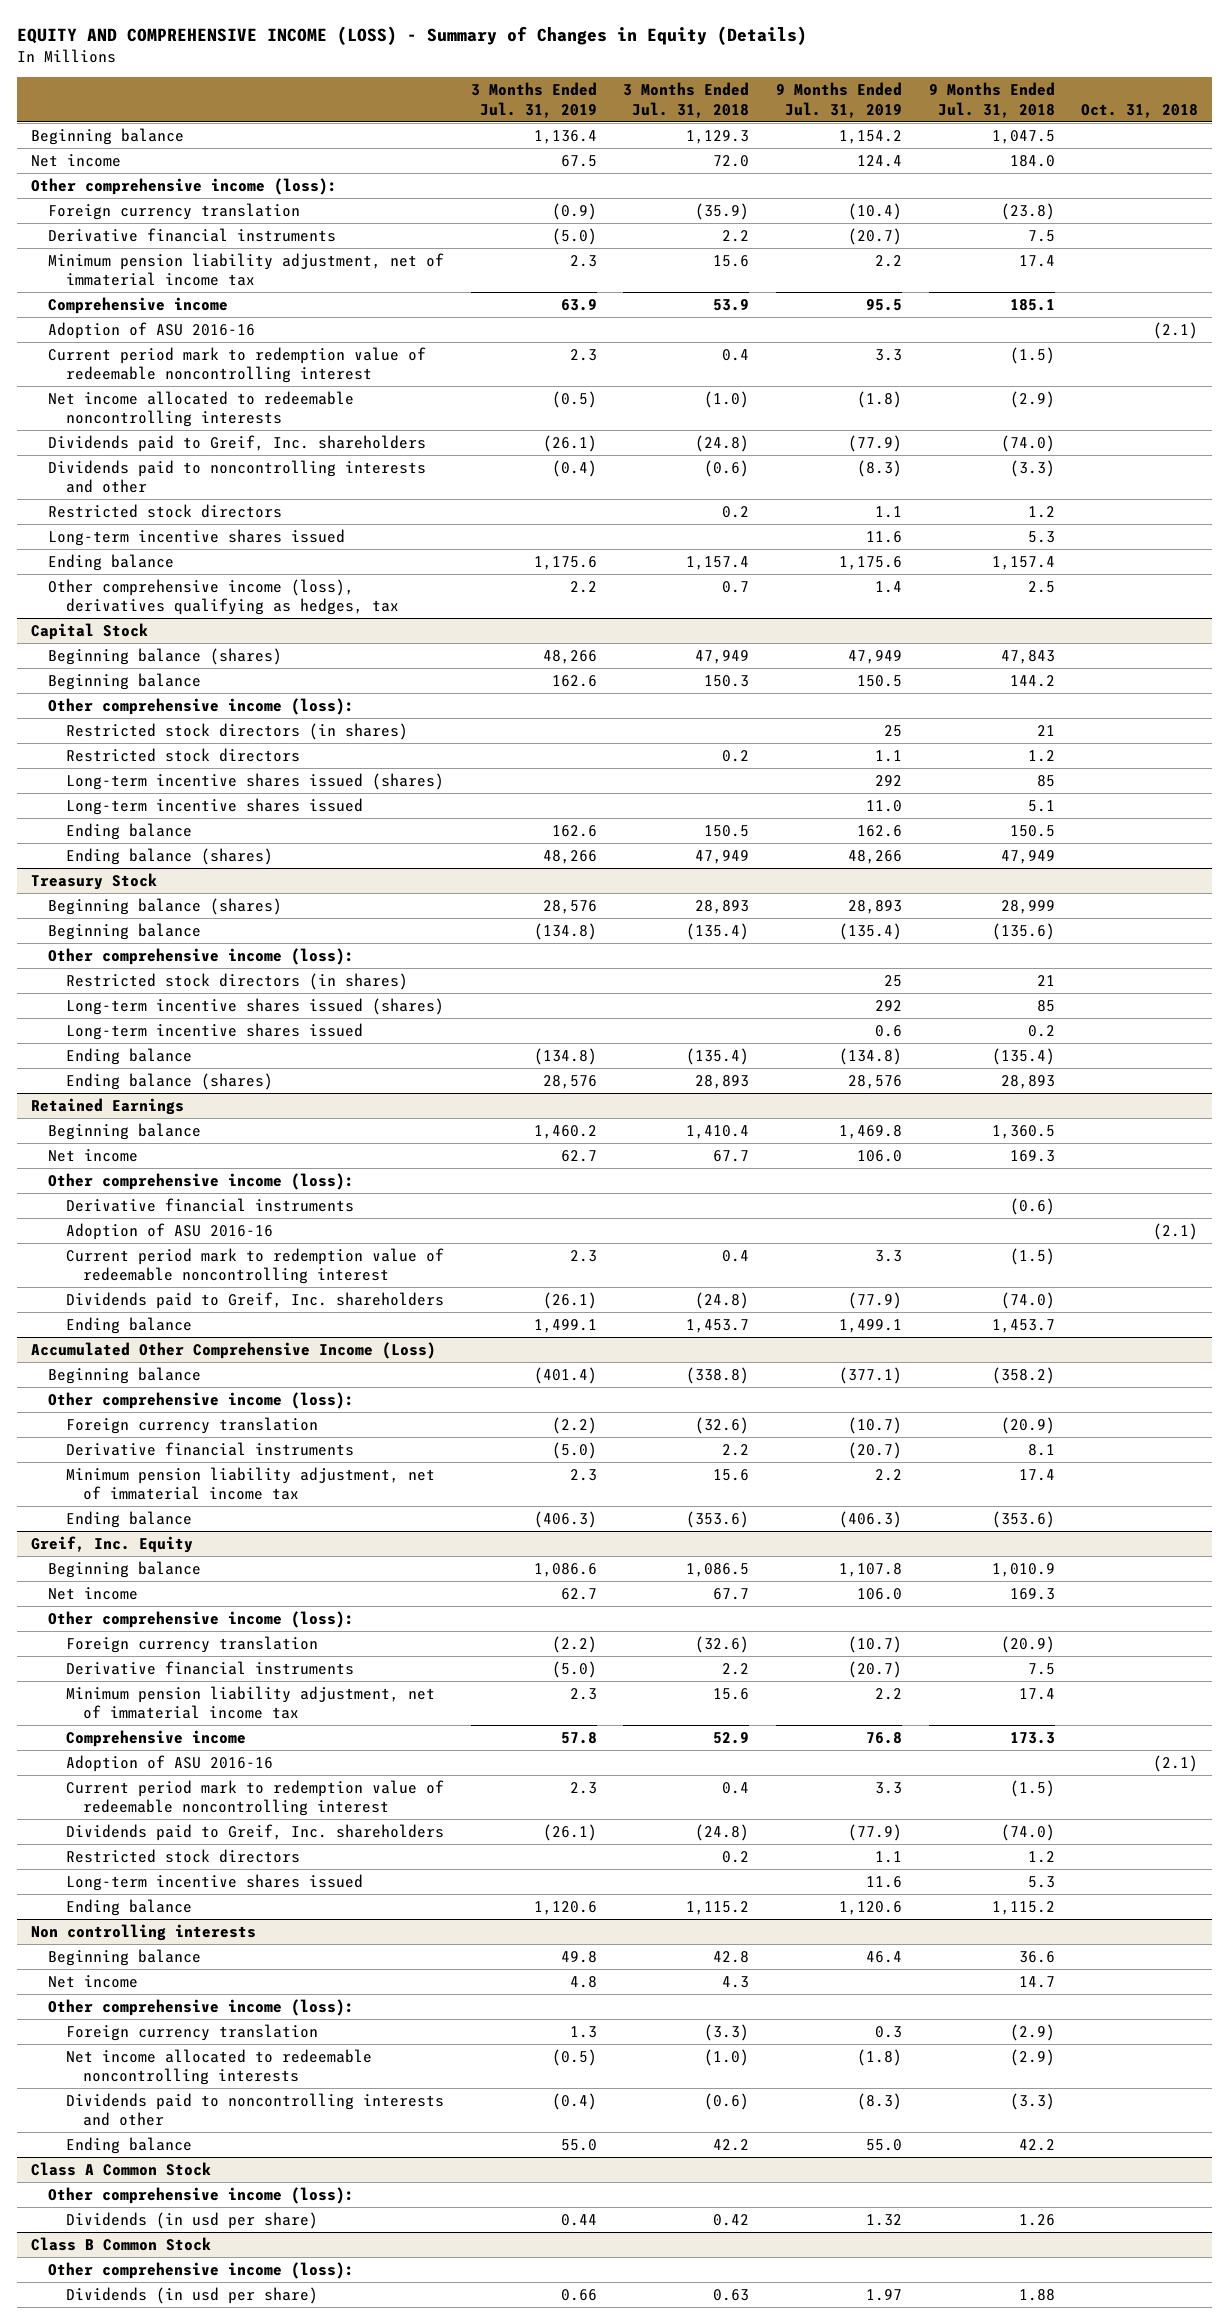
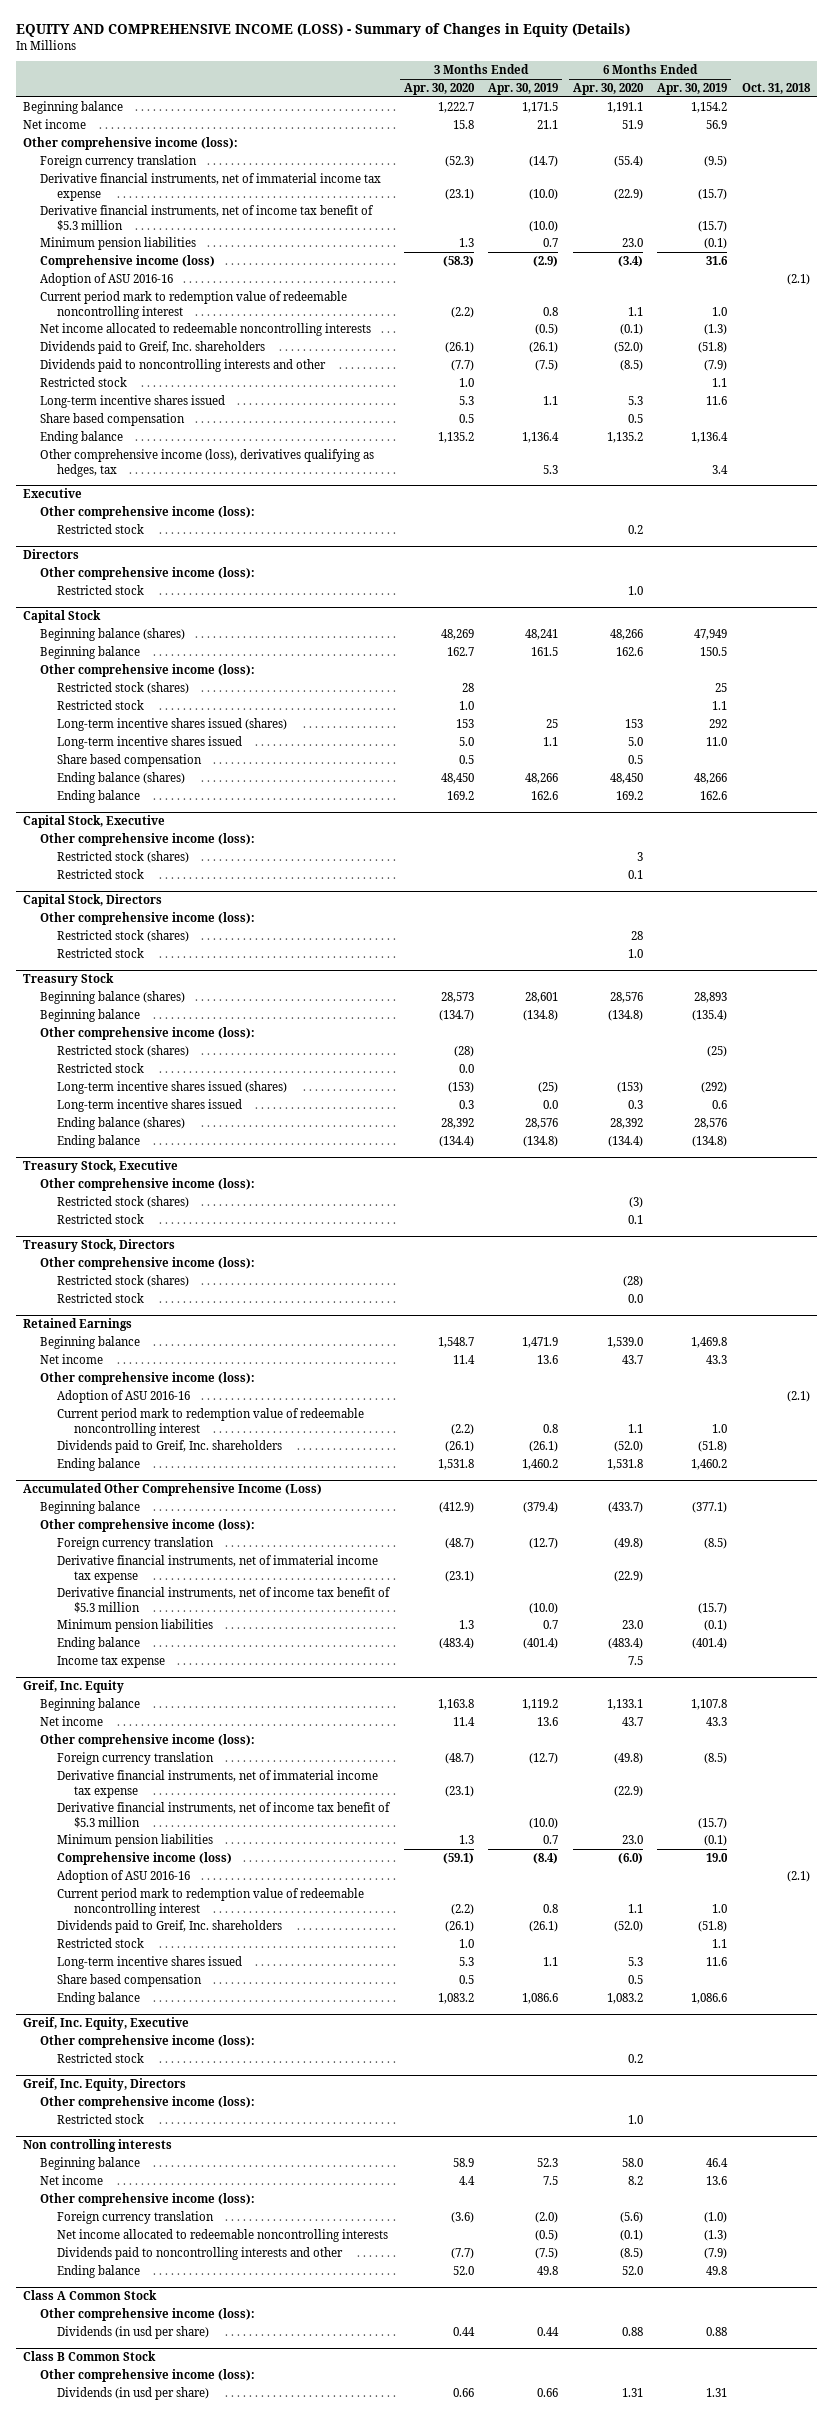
- | 3 Months Ended Jul. 31, 2019 | 3 Months Ended Jul. 31, 2018 | 9 Months Ended Jul. 31, 2019 | 9 Months Ended Jul. 31, 2018 | Oct. 31, 2018
+ | 3 Months Ended Apr. 30, 2020 | 3 Months Ended Apr. 30, 2019 | 6 Months Ended Apr. 30, 2020 | 6 Months Ended Apr. 30, 2019 | Oct. 31, 2018
- Derivative financial instruments | (5.0) | 2.2 | (20.7) | 7.5 |
- Minimum pension liability adjustment, net of immaterial income tax | 2.3 | 15.6 | 2.2 | 17.4 |
- Comprehensive income | 63.9 | 53.9 | 95.5 | 185.1 |
+ Derivative financial instruments, net of immaterial income tax expense | (23.1) | (10.0) | (22.9) | (15.7) |
+ Derivative financial instruments, net of income tax benefit of $5.3 million | | (10.0) | | (15.7) |
+ Minimum pension liabilities | 1.3 | 0.7 | 23.0 | (0.1) |
+ Comprehensive income (loss) | (58.3) | (2.9) | (3.4) | 31.6 |
- Restricted stock directors | | 0.2 | 1.1 | 1.2 |
+ Restricted stock | 1.0 | | | 1.1 |
+ Share based compensation | 0.5 | | 0.5 | |
+ Executive
+ Other comprehensive income (loss):
+ Restricted stock | | | 0.2 | |
+ Directors
+ Other comprehensive income (loss):
+ Restricted stock | | | 1.0 | |
@ Capital Stock
- Restricted stock directors (in shares) | | | 25 | 21 |
- Restricted stock directors | | 0.2 | 1.1 | 1.2 |
+ Restricted stock (shares) | 28 | | | 25 |
+ Restricted stock | 1.0 | | | 1.1 |
+ Share based compensation | 0.5 | | 0.5 | |
moved down: Ending balance | 169.2 | 162.6 | 169.2 | 162.6 |
+ Capital Stock, Executive
+ Other comprehensive income (loss):
+ Restricted stock (shares) | | | 3 | |
+ Restricted stock | | | 0.1 | |
+ Capital Stock, Directors
+ Other comprehensive income (loss):
+ Restricted stock (shares) | | | 28 | |
+ Restricted stock | | | 1.0 | |
@ Treasury Stock
- Restricted stock directors (in shares) | | | 25 | 21 |
+ Restricted stock (shares) | (28) | | | (25) |
+ Restricted stock | 0.0 | | | |
moved down: Ending balance | (134.4) | (134.8) | (134.4) | (134.8) |
+ Treasury Stock, Executive
+ Other comprehensive income (loss):
+ Restricted stock (shares) | | | (3) | |
+ Restricted stock | | | 0.1 | |
+ Treasury Stock, Directors
+ Other comprehensive income (loss):
+ Restricted stock (shares) | | | (28) | |
+ Restricted stock | | | 0.0 | |
@ Retained Earnings
- Derivative financial instruments | | | | (0.6) |
@ Accumulated Other Comprehensive Income (Loss)
- Derivative financial instruments | (5.0) | 2.2 | (20.7) | 8.1 |
- Minimum pension liability adjustment, net of immaterial income tax | 2.3 | 15.6 | 2.2 | 17.4 |
+ Derivative financial instruments, net of immaterial income tax expense | (23.1) | | (22.9) | |
+ Derivative financial instruments, net of income tax benefit of $5.3 million | | (10.0) | | (15.7) |
+ Minimum pension liabilities | 1.3 | 0.7 | 23.0 | (0.1) |
+ Income tax expense | | | 7.5 | |
@ Greif, Inc. Equity
- Derivative financial instruments | (5.0) | 2.2 | (20.7) | 7.5 |
- Minimum pension liability adjustment, net of immaterial income tax | 2.3 | 15.6 | 2.2 | 17.4 |
- Comprehensive income | 57.8 | 52.9 | 76.8 | 173.3 |
+ Derivative financial instruments, net of immaterial income tax expense | (23.1) | | (22.9) | |
+ Derivative financial instruments, net of income tax benefit of $5.3 million | | (10.0) | | (15.7) |
+ Minimum pension liabilities | 1.3 | 0.7 | 23.0 | (0.1) |
+ Comprehensive income (loss) | (59.1) | (8.4) | (6.0) | 19.0 |
- Restricted stock directors | | 0.2 | 1.1 | 1.2 |
+ Restricted stock | 1.0 | | | 1.1 |
+ Share based compensation | 0.5 | | 0.5 | |
+ Greif, Inc. Equity, Executive
+ Other comprehensive income (loss):
+ Restricted stock | | | 0.2 | |
+ Greif, Inc. Equity, Directors
+ Other comprehensive income (loss):
+ Restricted stock | | | 1.0 | |

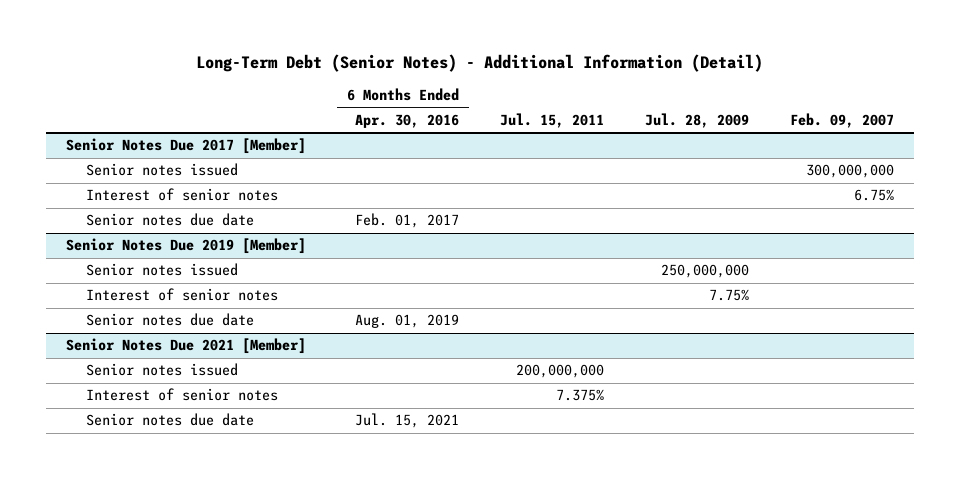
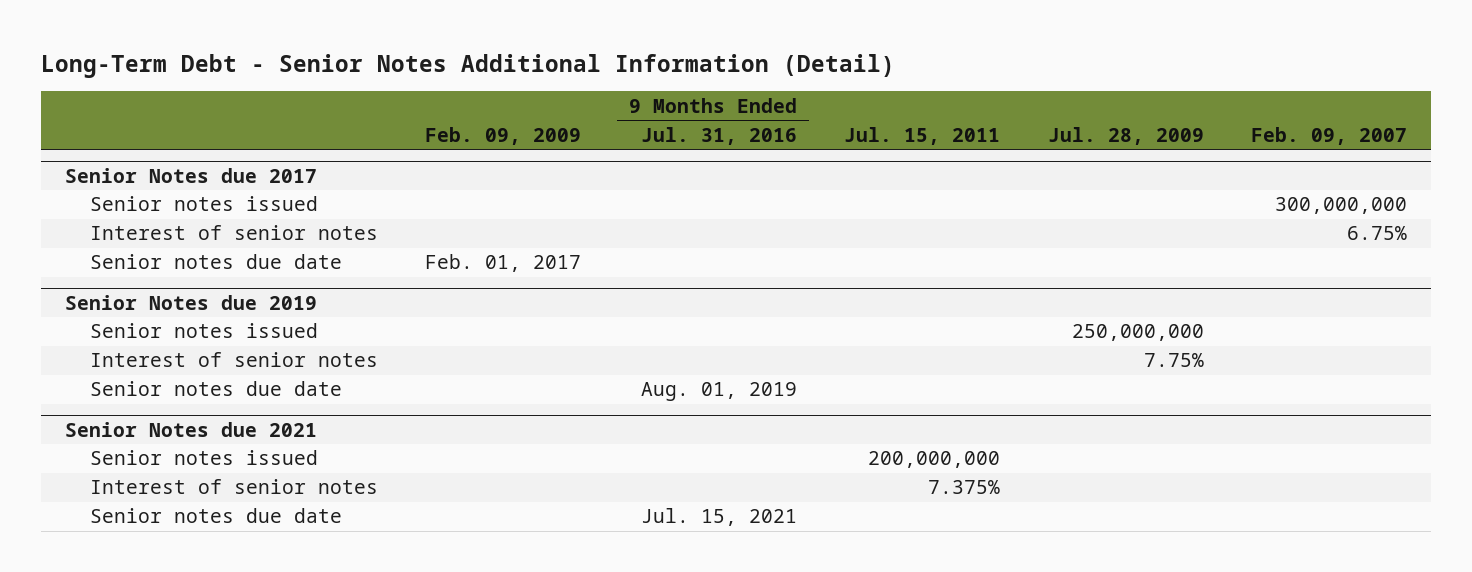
- Long-Term Debt (Senior Notes) - Additional Information (Detail)
+ Long-Term Debt - Senior Notes Additional Information (Detail)
- | 6 Months Ended Apr. 30, 2016 | Jul. 15, 2011 | Jul. 28, 2009 | Feb. 09, 2007
+ | Feb. 09, 2009 | 9 Months Ended Jul. 31, 2016 | Jul. 15, 2011 | Jul. 28, 2009 | Feb. 09, 2007
- Senior Notes Due 2017 [Member]
+ Senior Notes due 2017
- Senior Notes Due 2019 [Member]
+ Senior Notes due 2019
- Senior Notes Due 2021 [Member]
+ Senior Notes due 2021

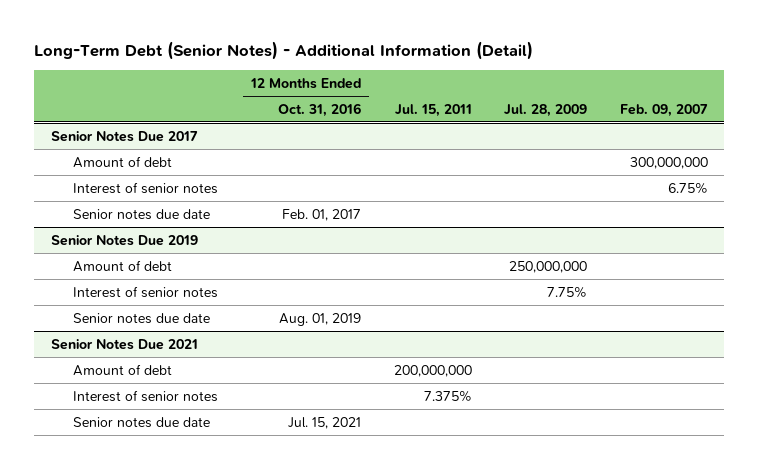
- Long-Term Debt - Senior Notes Additional Information (Detail)
+ Long-Term Debt (Senior Notes) - Additional Information (Detail)
- | Feb. 09, 2009 | 9 Months Ended Jul. 31, 2016 | Jul. 15, 2011 | Jul. 28, 2009 | Feb. 09, 2007
+ | 12 Months Ended Oct. 31, 2016 | Jul. 15, 2011 | Jul. 28, 2009 | Feb. 09, 2007
- Senior Notes due 2017
- Senior notes issued | | | | | 300,000,000
+ Senior Notes Due 2017
+ Amount of debt | | | | 300,000,000
- Senior Notes due 2019
- Senior notes issued | | | | 250,000,000 |
+ Senior Notes Due 2019
+ Amount of debt | | | 250,000,000 |
- Senior Notes due 2021
- Senior notes issued | | | 200,000,000 | |
+ Senior Notes Due 2021
+ Amount of debt | | 200,000,000 | |

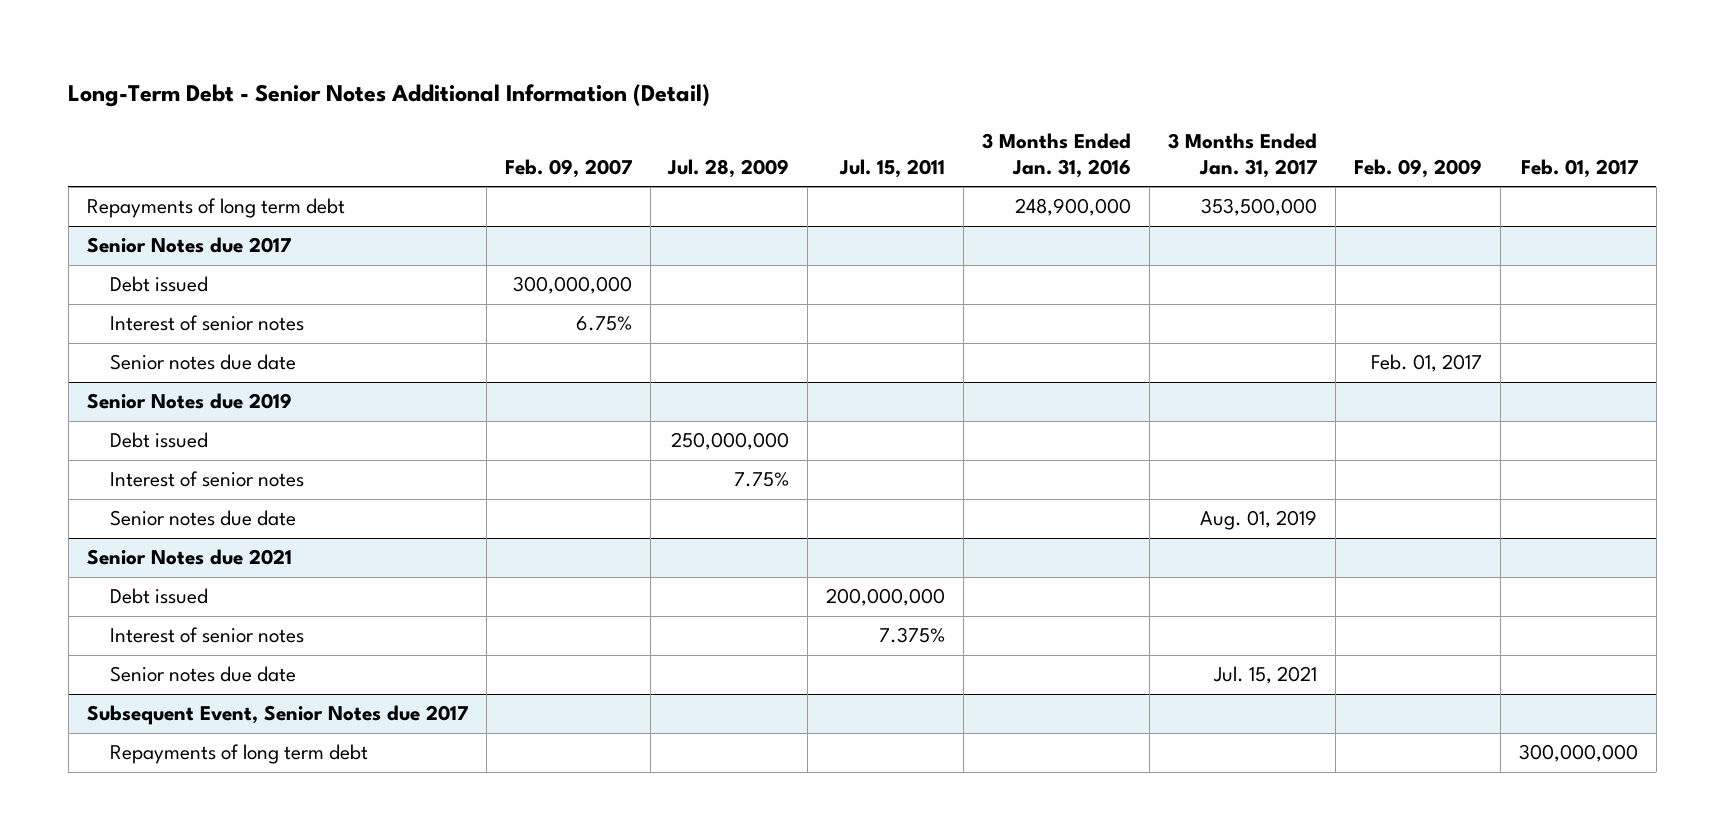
- Long-Term Debt (Senior Notes) - Additional Information (Detail)
+ Long-Term Debt - Senior Notes Additional Information (Detail)
- | 12 Months Ended Oct. 31, 2016 | Jul. 15, 2011 | Jul. 28, 2009 | Feb. 09, 2007
+ | Feb. 09, 2007 | Jul. 28, 2009 | Jul. 15, 2011 | 3 Months Ended Jan. 31, 2016 | 3 Months Ended Jan. 31, 2017 | Feb. 09, 2009 | Feb. 01, 2017
- Senior Notes Due 2017
- Amount of debt | | | | 300,000,000
+ Repayments of long term debt | | | | 248,900,000 | 353,500,000 | |
+ Senior Notes due 2017
+ Debt issued | 300,000,000 | | | | | |
- Senior Notes Due 2019
- Amount of debt | | | 250,000,000 |
+ Senior Notes due 2019
+ Debt issued | | 250,000,000 | | | | |
- Senior Notes Due 2021
- Amount of debt | | 200,000,000 | |
+ Senior Notes due 2021
+ Debt issued | | | 200,000,000 | | | |
+ Subsequent Event, Senior Notes due 2017
+ Repayments of long term debt | | | | | | | 300,000,000

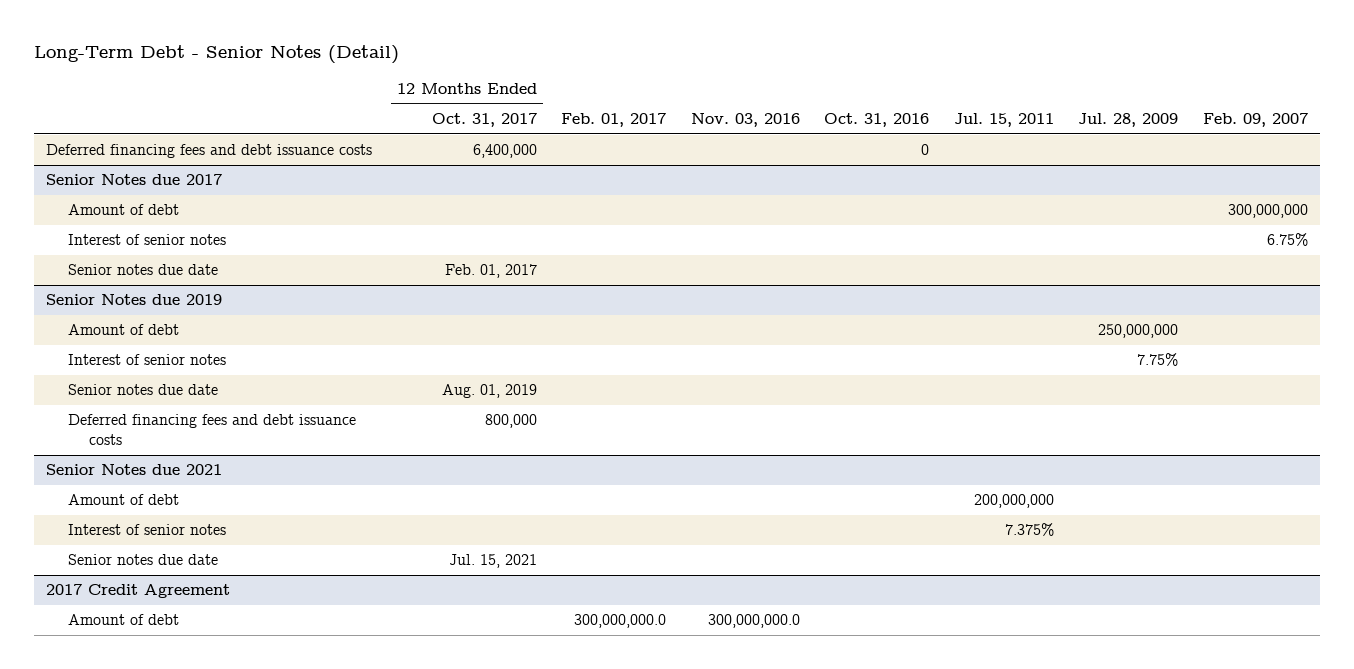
- Long-Term Debt - Senior Notes Additional Information (Detail)
+ Long-Term Debt - Senior Notes (Detail)
- | Feb. 09, 2007 | Jul. 28, 2009 | Jul. 15, 2011 | 3 Months Ended Jan. 31, 2016 | 3 Months Ended Jan. 31, 2017 | Feb. 09, 2009 | Feb. 01, 2017
+ | 12 Months Ended Oct. 31, 2017 | Feb. 01, 2017 | Nov. 03, 2016 | Oct. 31, 2016 | Jul. 15, 2011 | Jul. 28, 2009 | Feb. 09, 2007
- Repayments of long term debt | | | | 248,900,000 | 353,500,000 | |
+ Deferred financing fees and debt issuance costs | 6,400,000 | | | 0 | | |
@ Senior Notes due 2017
- Debt issued | 300,000,000 | | | | | |
+ Amount of debt | | | | | | | 300,000,000
@ Senior Notes due 2019
- Debt issued | | 250,000,000 | | | | |
+ Amount of debt | | | | | | 250,000,000 |
+ Deferred financing fees and debt issuance costs | 800,000 | | | | | |
@ Senior Notes due 2021
- Debt issued | | | 200,000,000 | | | |
+ Amount of debt | | | | | 200,000,000 | |
- Subsequent Event, Senior Notes due 2017
- Repayments of long term debt | | | | | | | 300,000,000
+ 2017 Credit Agreement
+ Amount of debt | | 300,000,000.0 | 300,000,000.0 | | | |

